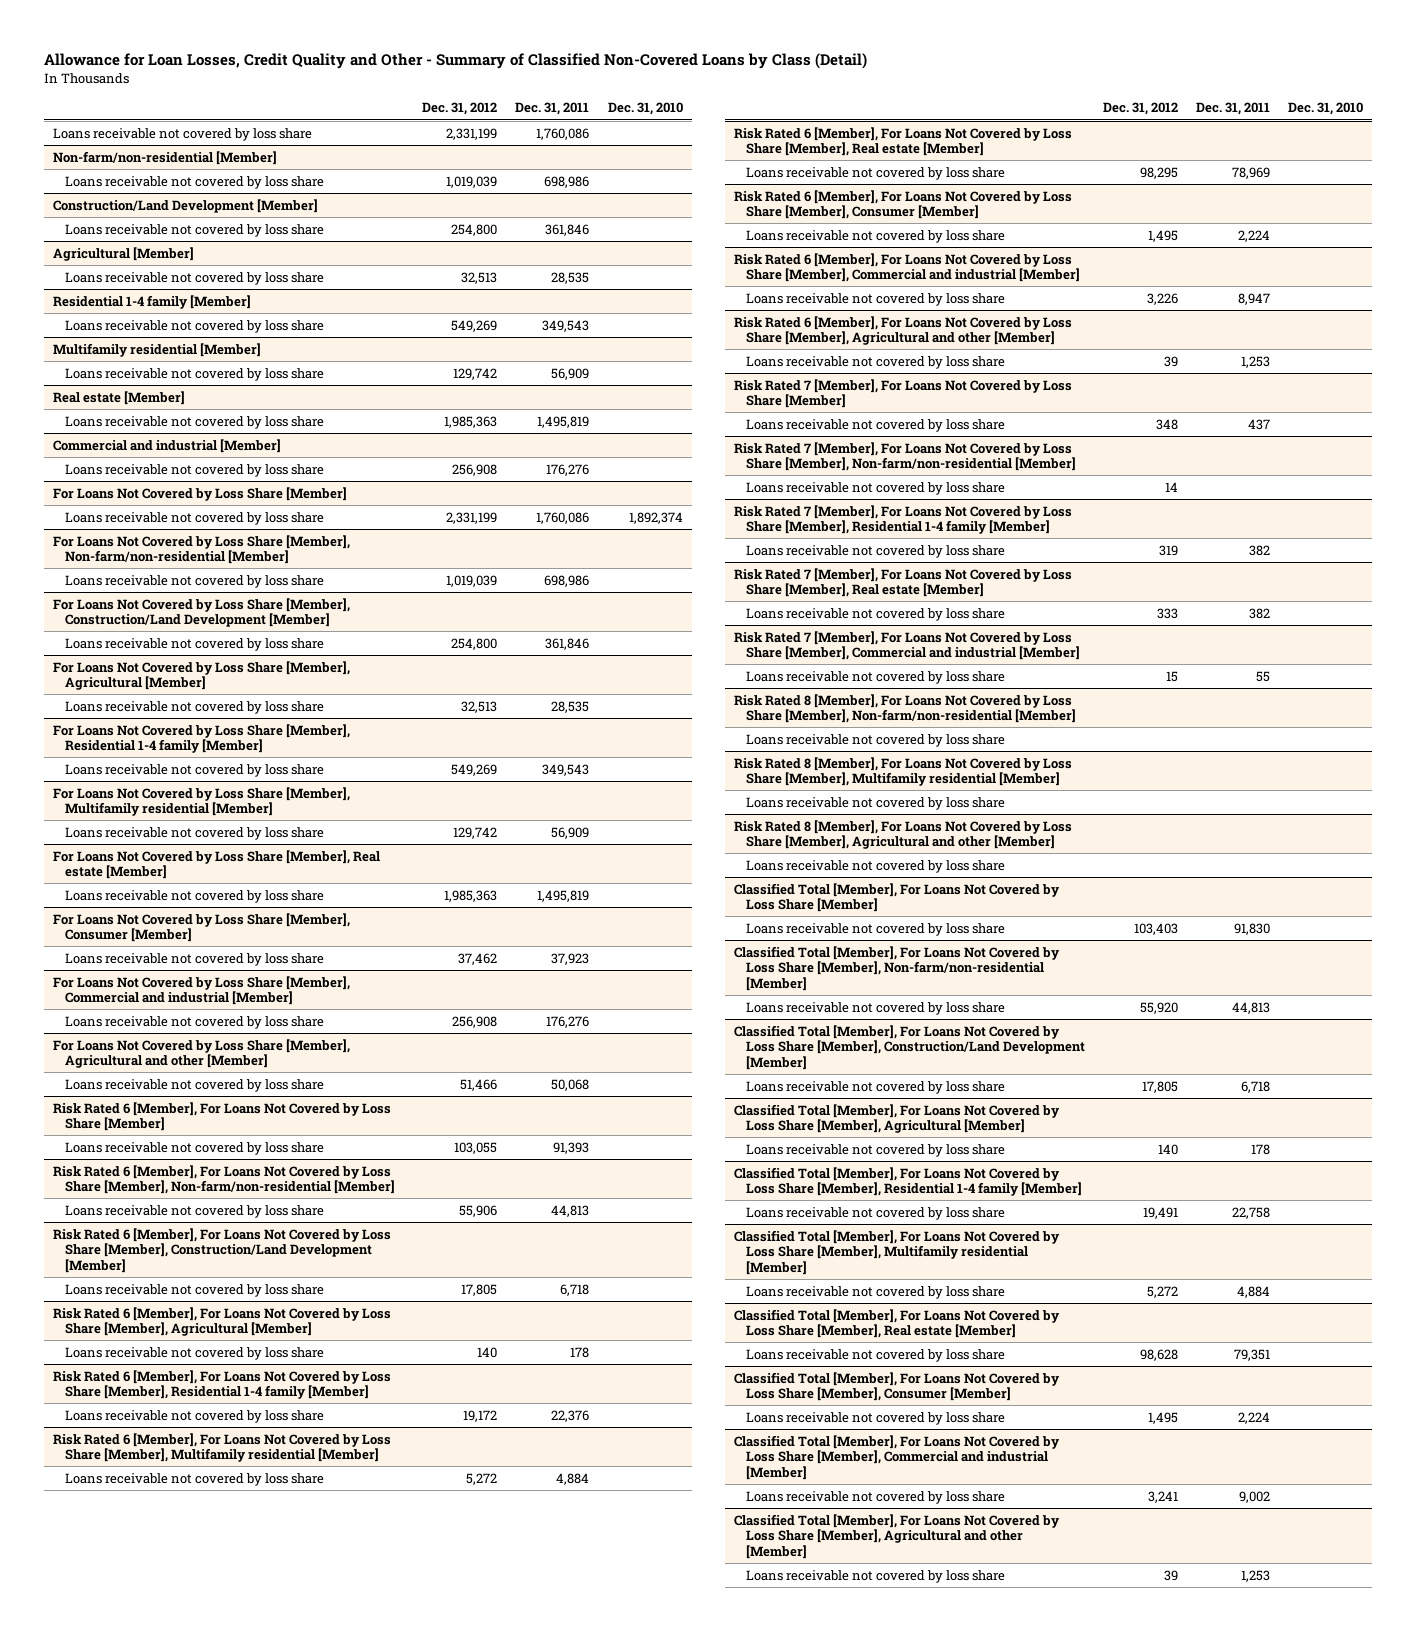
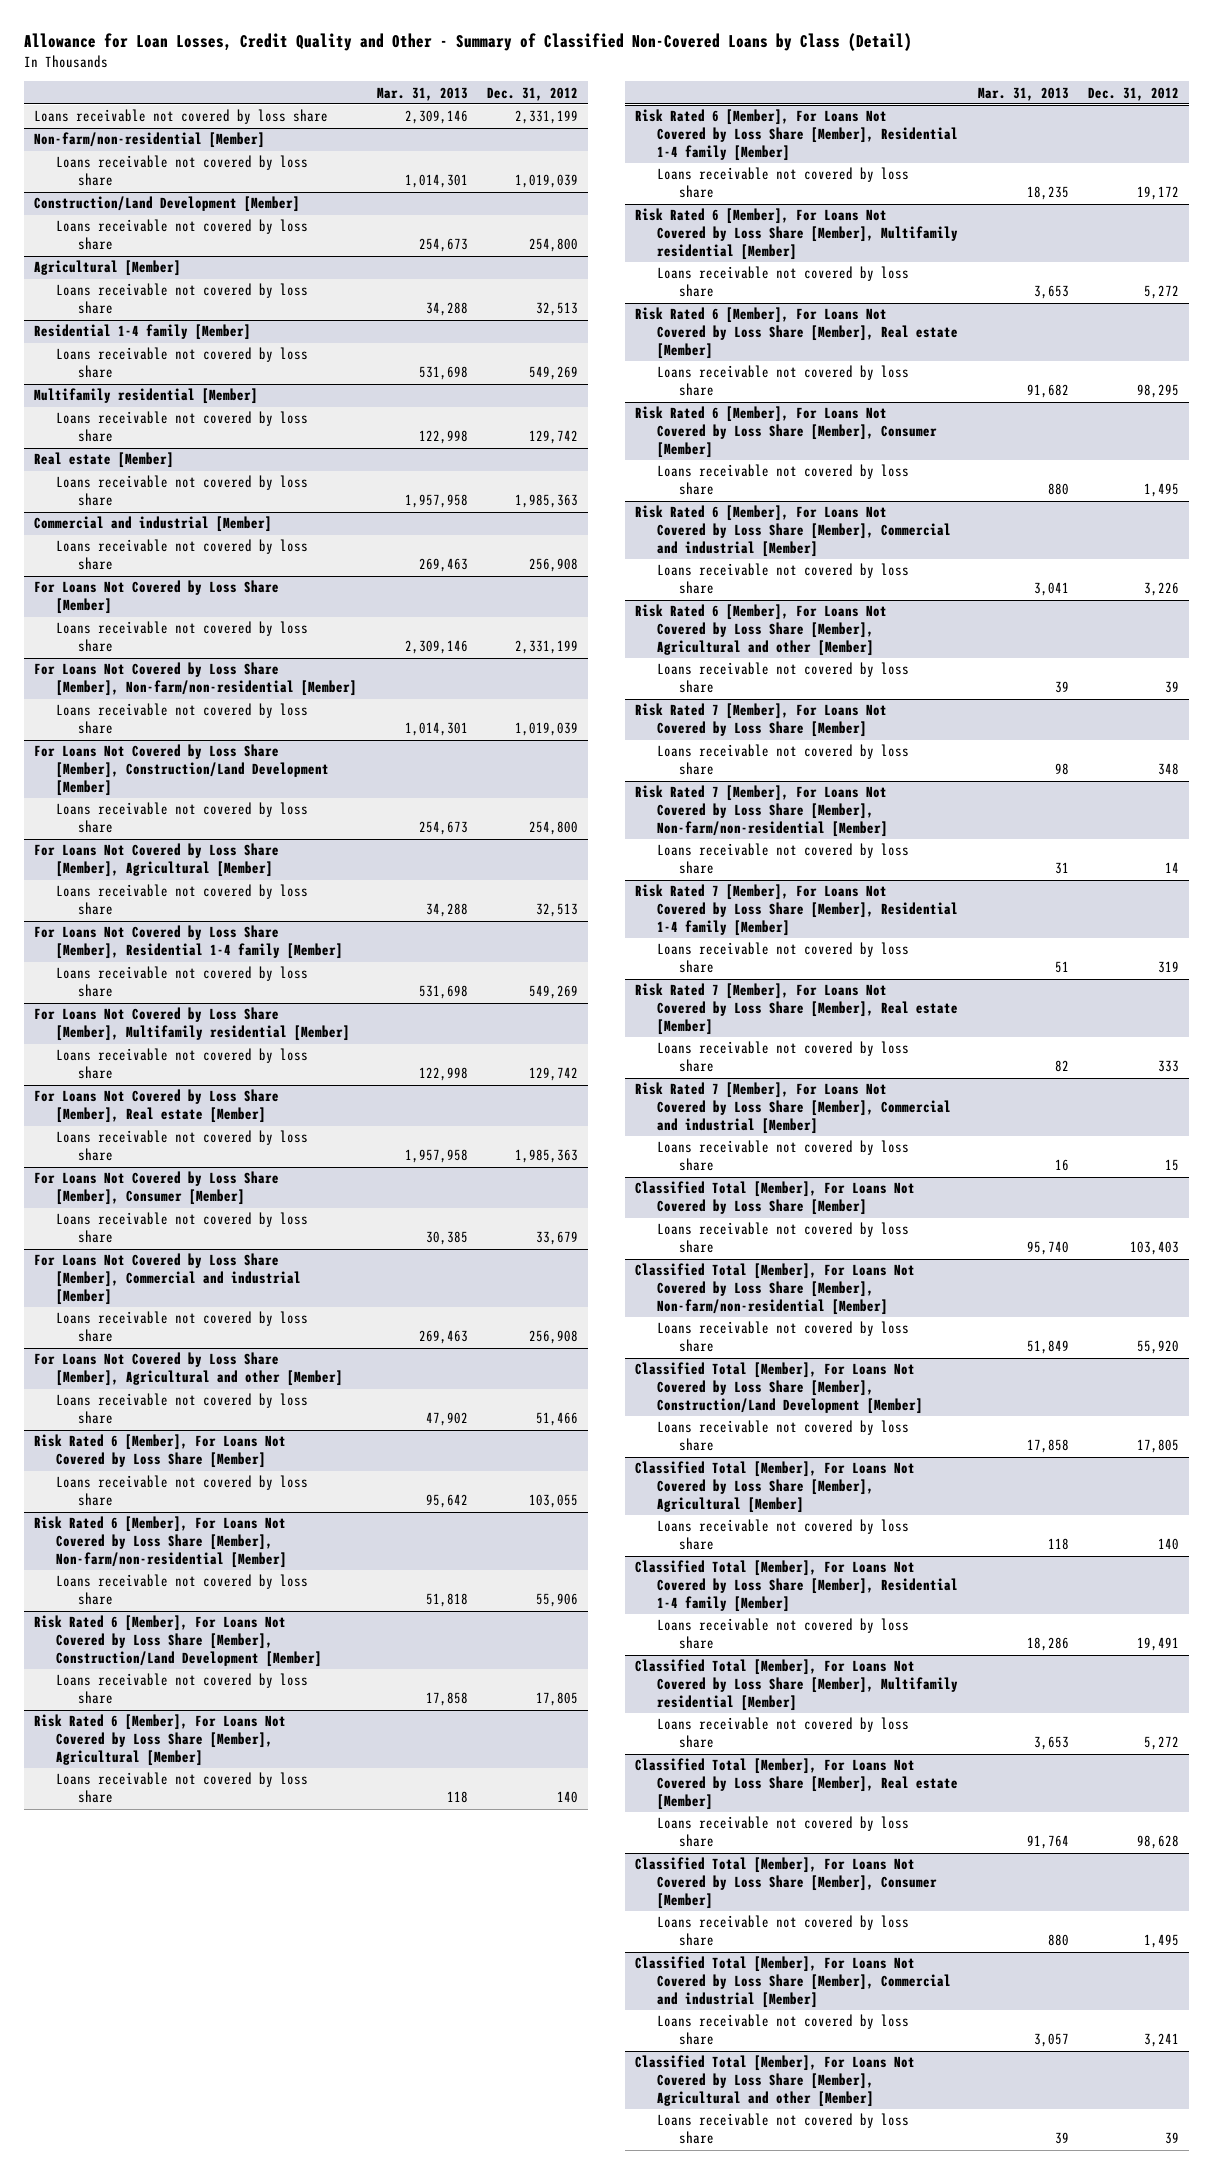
- | Dec. 31, 2012 | Dec. 31, 2011 | Dec. 31, 2010
+ | Mar. 31, 2013 | Dec. 31, 2012
@ For Loans Not Covered by Loss Share [Member], Consumer [Member]
- Loans receivable not covered by loss share | 37,462 | 37,923 |
+ Loans receivable not covered by loss share | 30,385 | 33,679
- Risk Rated 8 [Member], For Loans Not Covered by Loss Share [Member], Non-farm/non-residential [Member]
- Loans receivable not covered by loss share
- Risk Rated 8 [Member], For Loans Not Covered by Loss Share [Member], Multifamily residential [Member]
- Loans receivable not covered by loss share
- Risk Rated 8 [Member], For Loans Not Covered by Loss Share [Member], Agricultural and other [Member]
- Loans receivable not covered by loss share

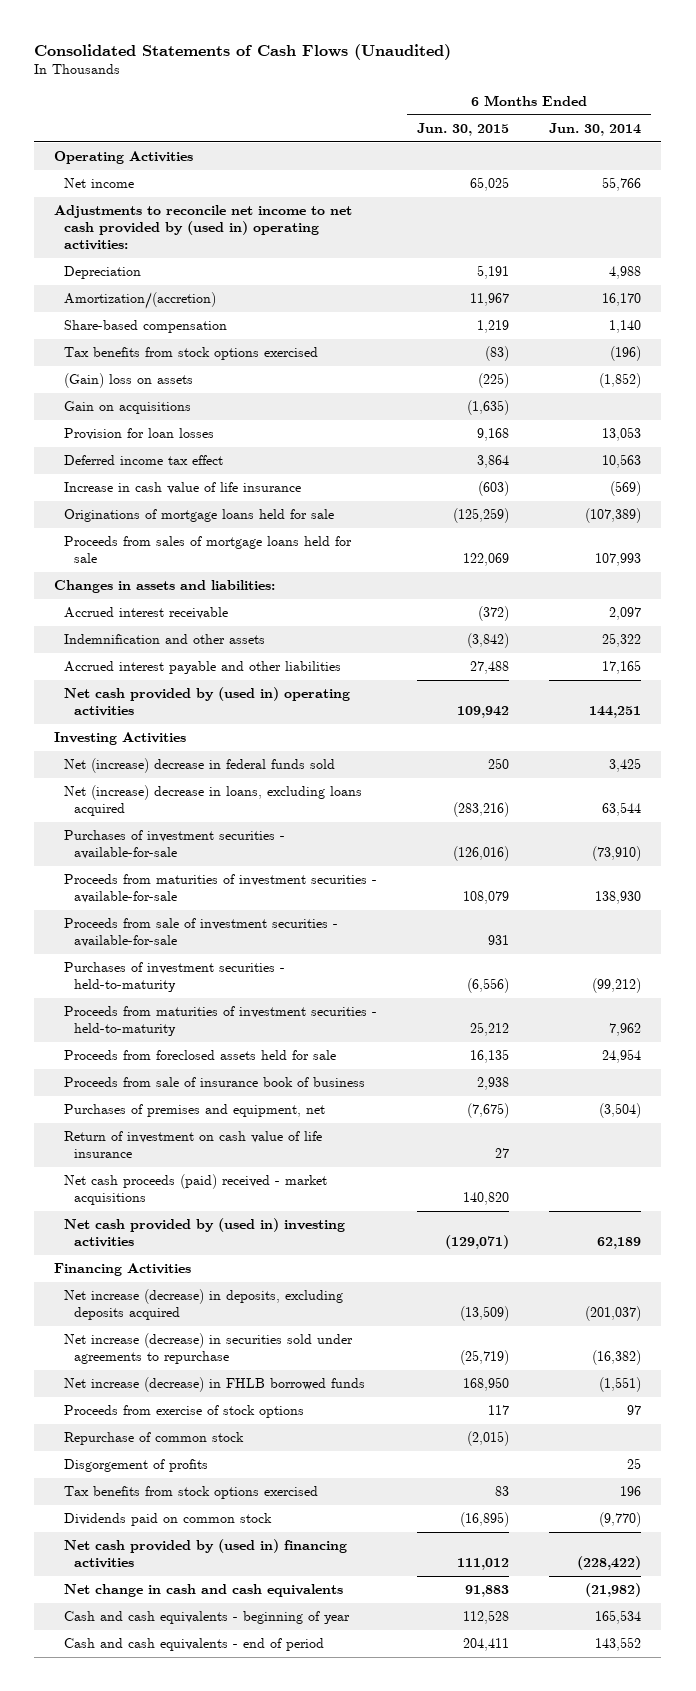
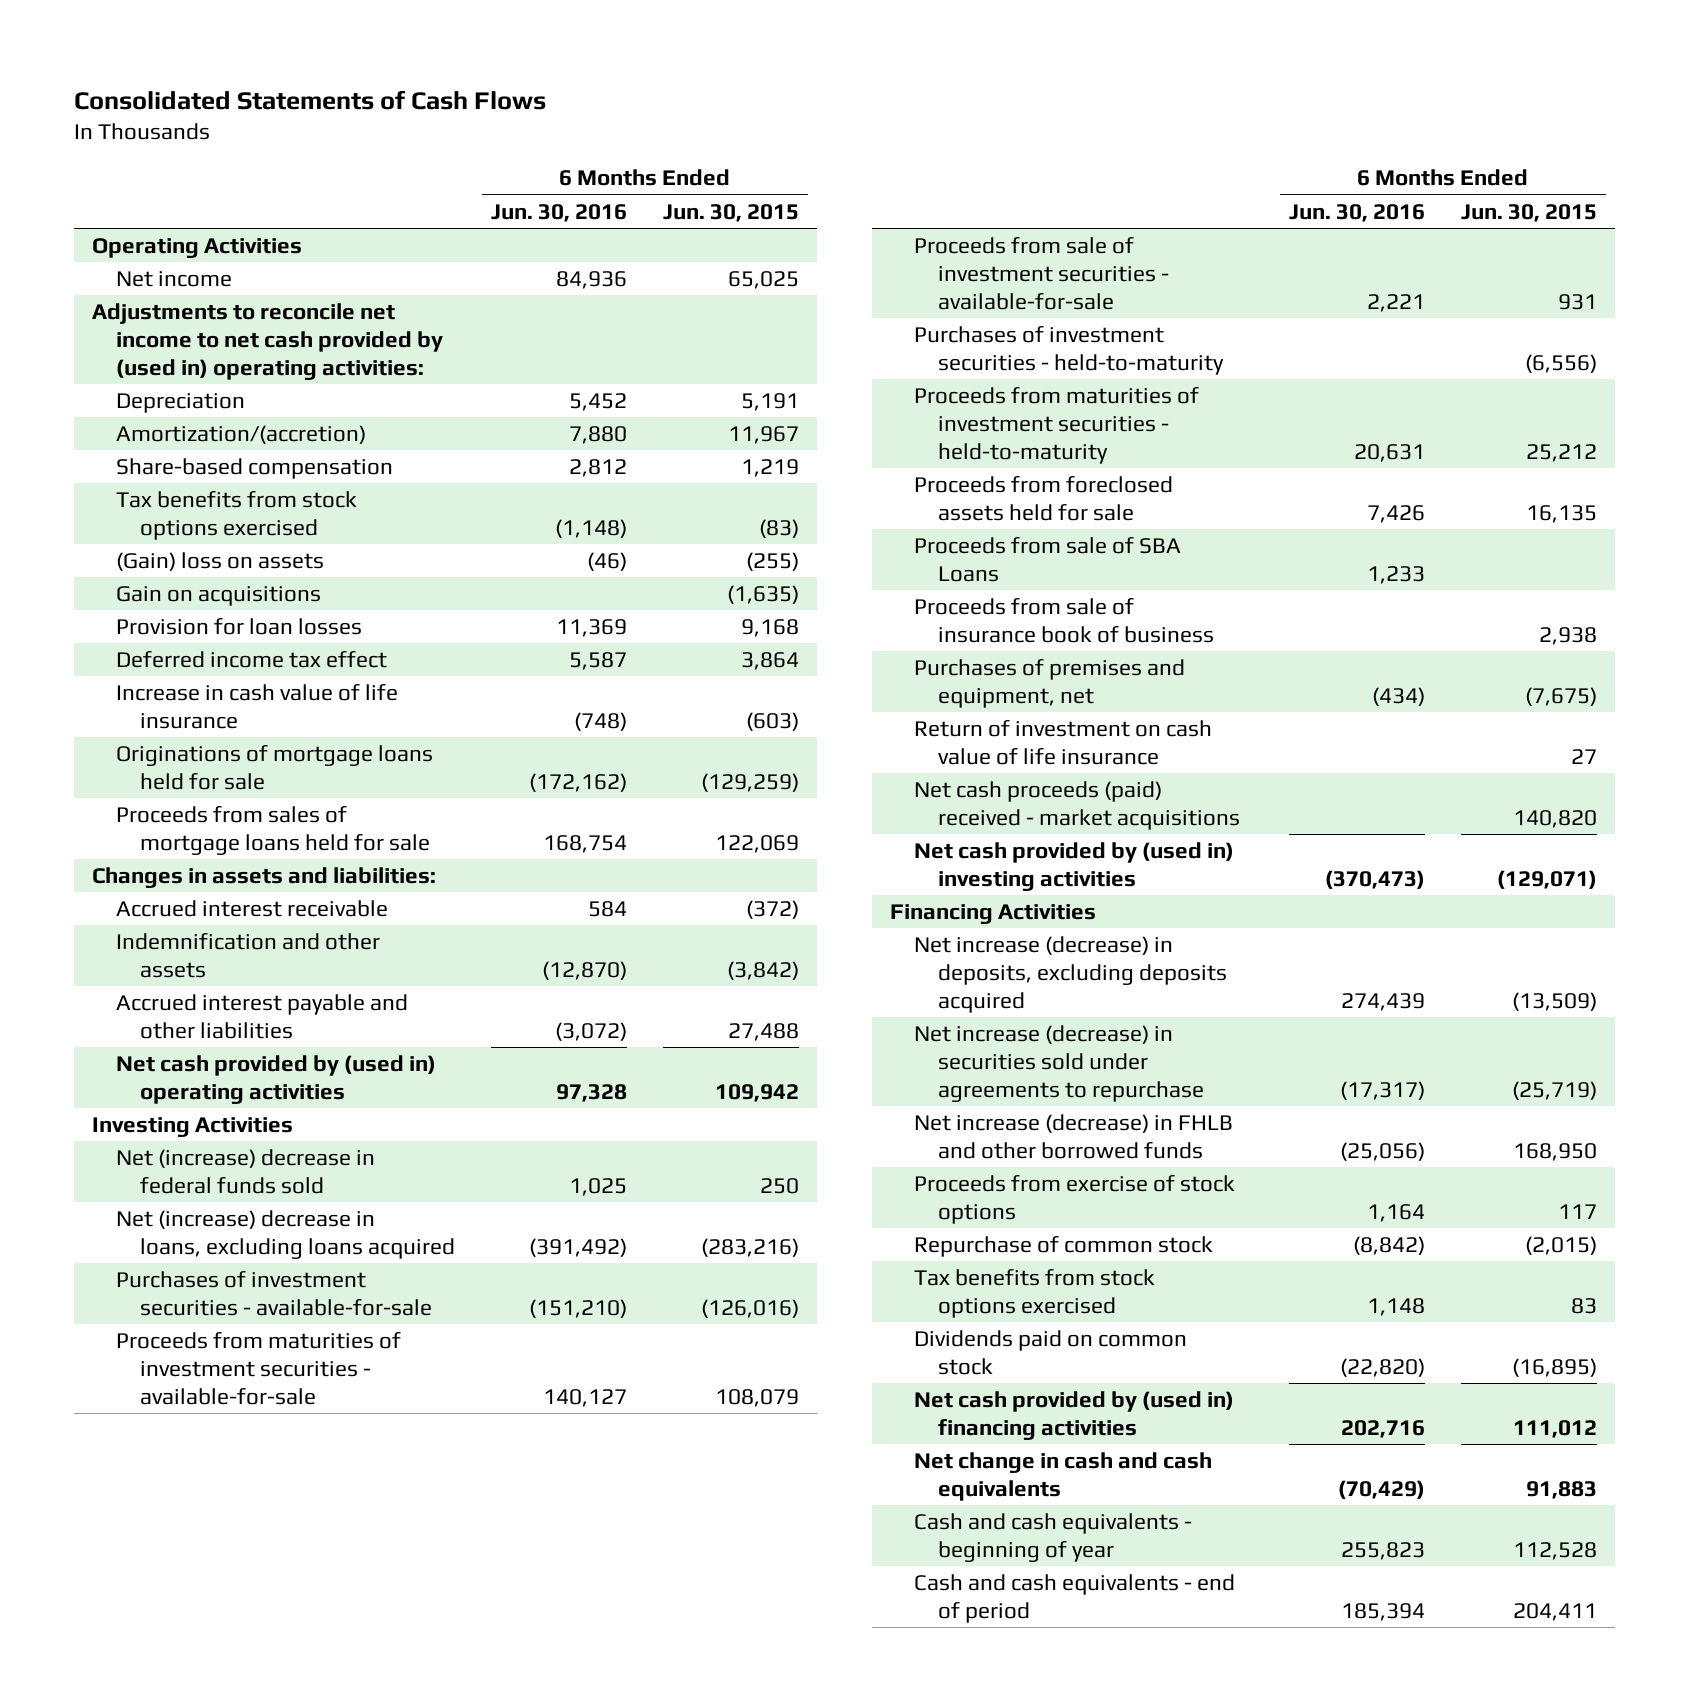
- Consolidated Statements of Cash Flows (Unaudited)
+ Consolidated Statements of Cash Flows
- | 6 Months Ended Jun. 30, 2015 | 6 Months Ended Jun. 30, 2014
+ | 6 Months Ended Jun. 30, 2016 | 6 Months Ended Jun. 30, 2015
- (Gain) loss on assets | (225) | (1,852)
+ (Gain) loss on assets | (46) | (255)
- Originations of mortgage loans held for sale | (125,259) | (107,389)
+ Originations of mortgage loans held for sale | (172,162) | (129,259)
+ Proceeds from sale of SBA Loans | 1,233 |
- Net increase (decrease) in FHLB borrowed funds | 168,950 | (1,551)
+ Net increase (decrease) in FHLB and other borrowed funds | (25,056) | 168,950
- Disgorgement of profits | | 25

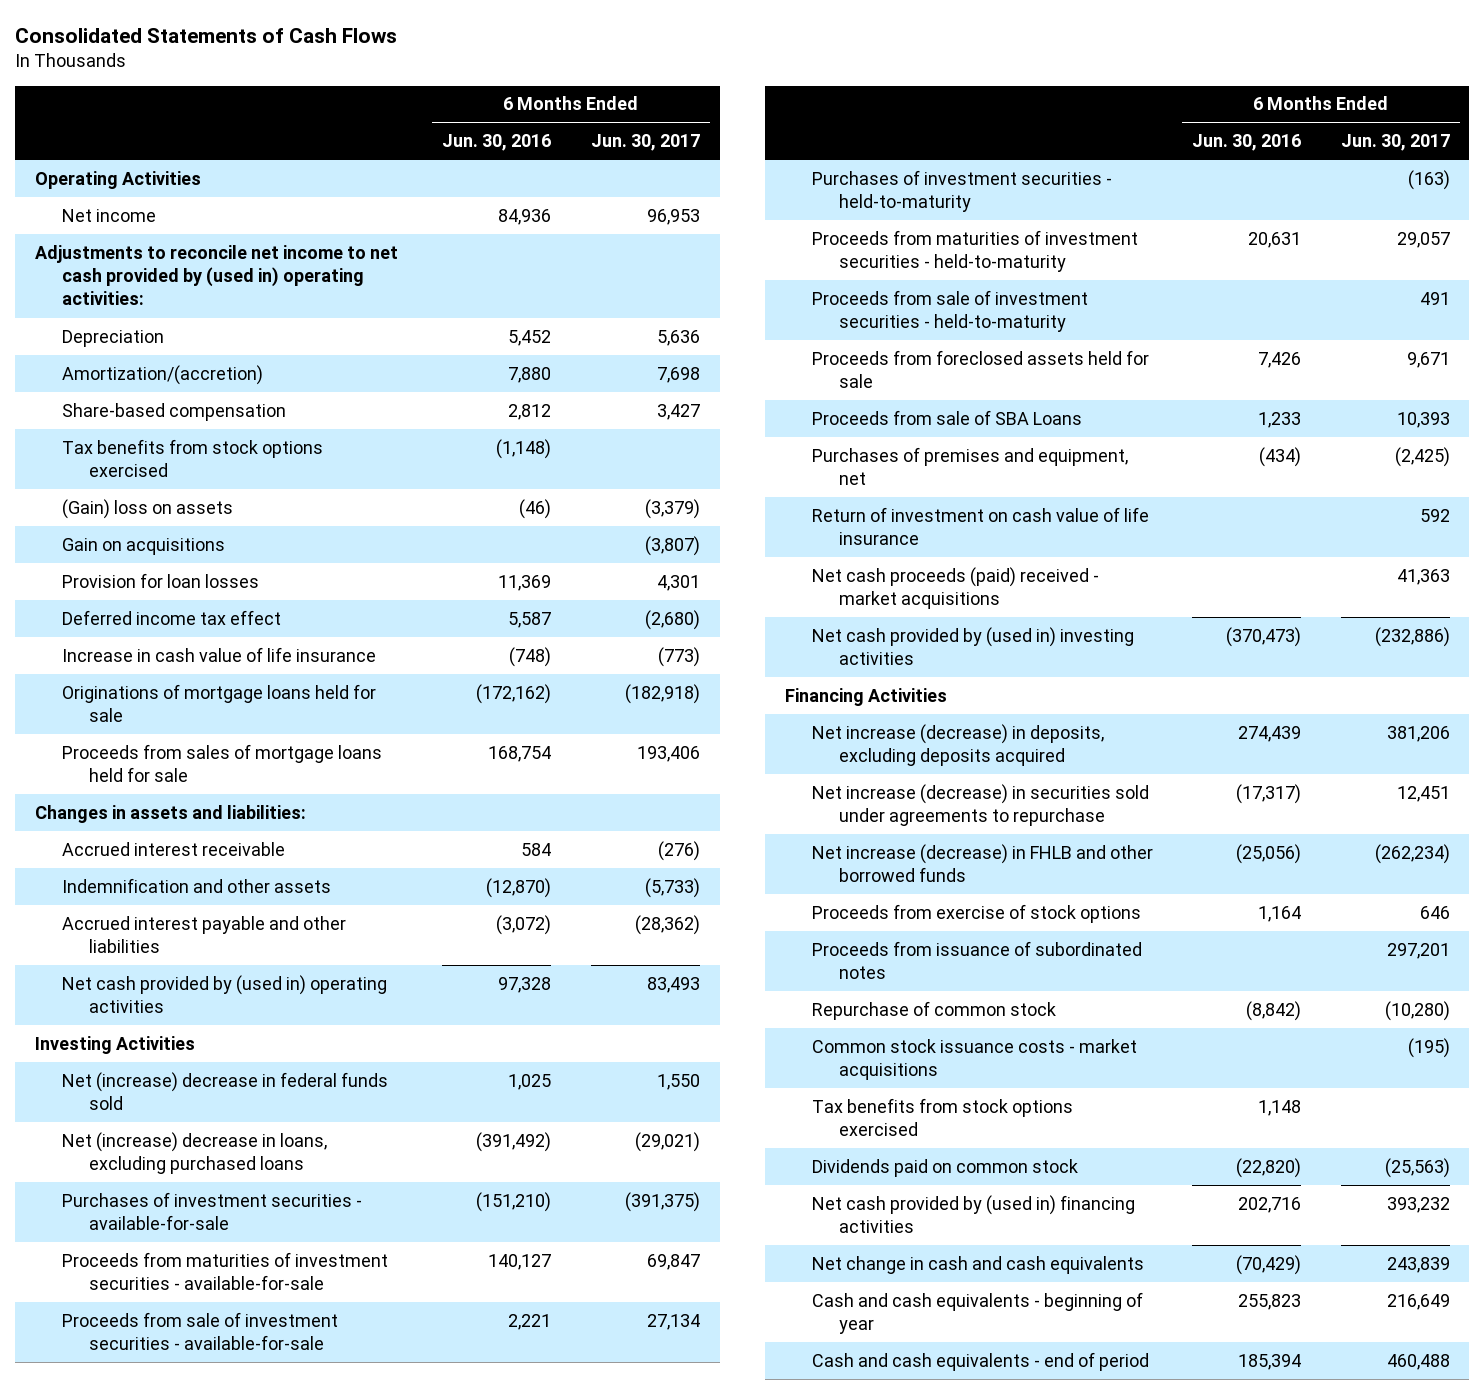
- | 6 Months Ended Jun. 30, 2016 | 6 Months Ended Jun. 30, 2015
+ | 6 Months Ended Jun. 30, 2016 | 6 Months Ended Jun. 30, 2017
- Net (increase) decrease in loans, excluding loans acquired | (391,492) | (283,216)
+ Net (increase) decrease in loans, excluding purchased loans | (391,492) | (29,021)
+ Proceeds from sale of investment securities - held-to-maturity | | 491
- Proceeds from sale of insurance book of business | | 2,938
+ Proceeds from issuance of subordinated notes | | 297,201
+ Common stock issuance costs - market acquisitions | | (195)

